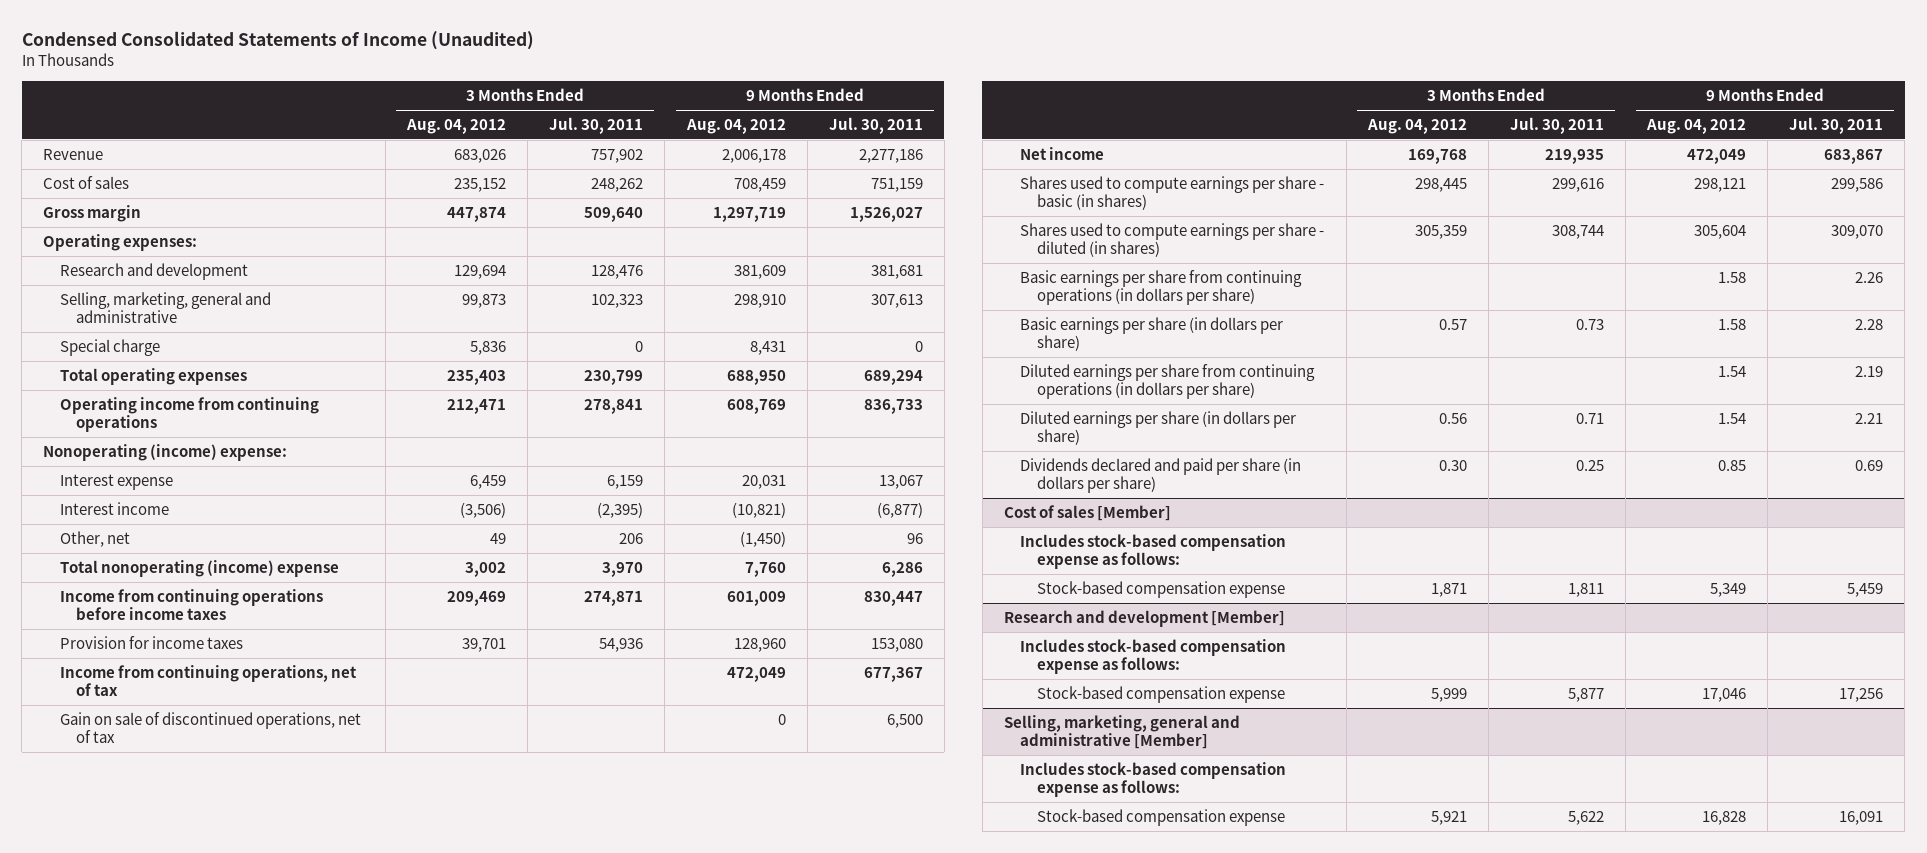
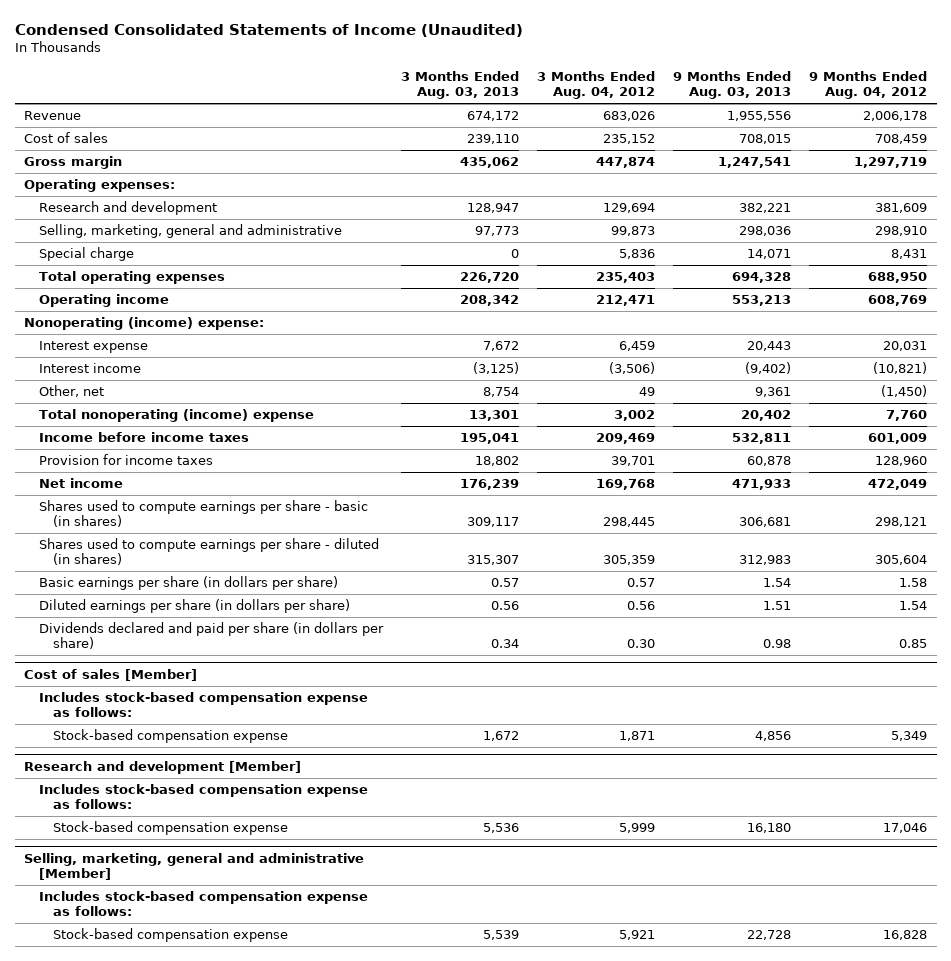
- | 3 Months Ended Aug. 04, 2012 | 3 Months Ended Jul. 30, 2011 | 9 Months Ended Aug. 04, 2012 | 9 Months Ended Jul. 30, 2011
+ | 3 Months Ended Aug. 03, 2013 | 3 Months Ended Aug. 04, 2012 | 9 Months Ended Aug. 03, 2013 | 9 Months Ended Aug. 04, 2012
- Operating income from continuing operations | 212,471 | 278,841 | 608,769 | 836,733
+ Operating income | 208,342 | 212,471 | 553,213 | 608,769
- Income from continuing operations before income taxes | 209,469 | 274,871 | 601,009 | 830,447
+ Income before income taxes | 195,041 | 209,469 | 532,811 | 601,009
- Income from continuing operations, net of tax | | | 472,049 | 677,367
- Gain on sale of discontinued operations, net of tax | | | 0 | 6,500
- Basic earnings per share from continuing operations (in dollars per share) | | | 1.58 | 2.26
- Diluted earnings per share from continuing operations (in dollars per share) | | | 1.54 | 2.19

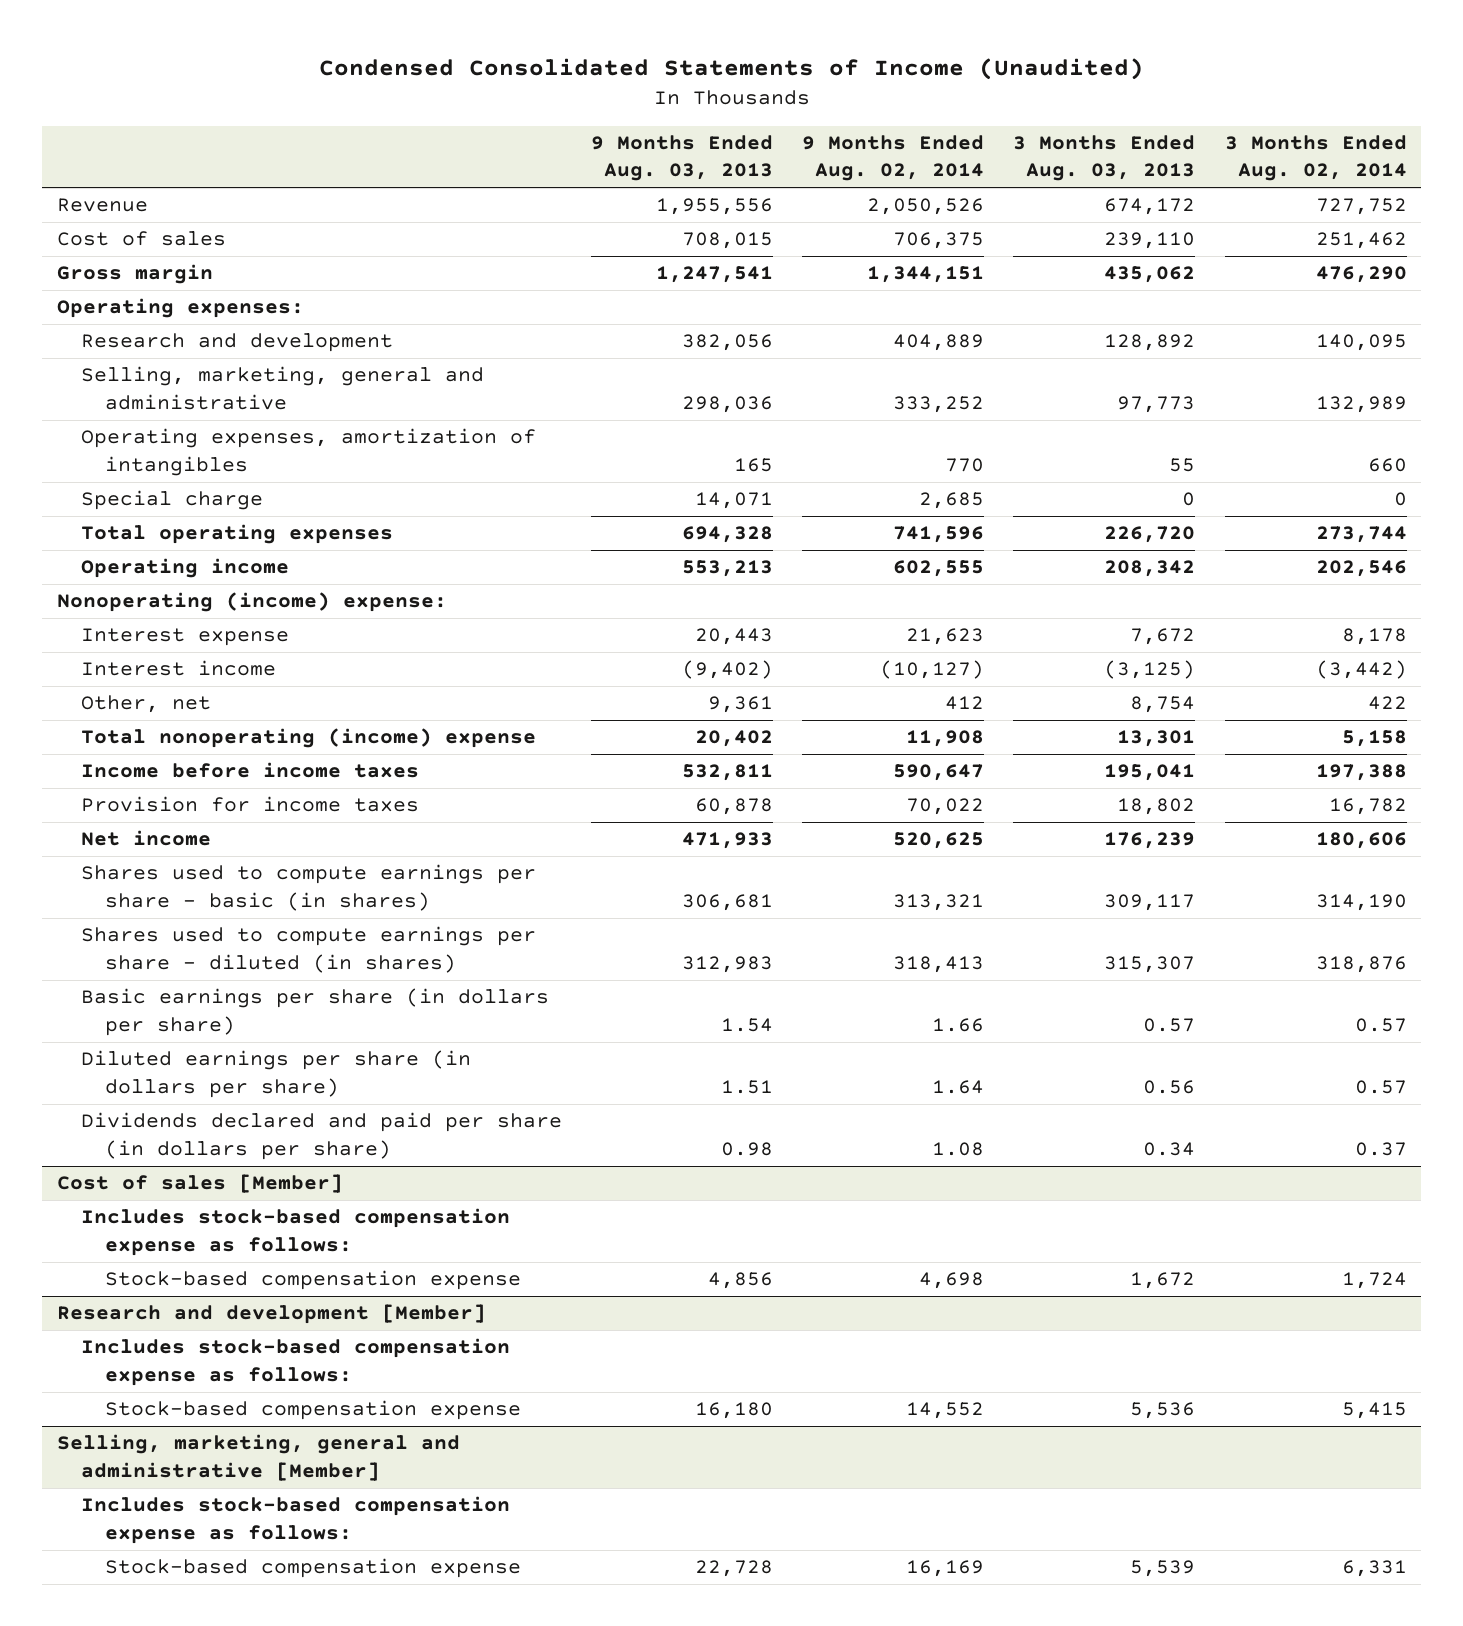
- | 3 Months Ended Aug. 03, 2013 | 3 Months Ended Aug. 04, 2012 | 9 Months Ended Aug. 03, 2013 | 9 Months Ended Aug. 04, 2012
+ | 9 Months Ended Aug. 03, 2013 | 9 Months Ended Aug. 02, 2014 | 3 Months Ended Aug. 03, 2013 | 3 Months Ended Aug. 02, 2014
- Research and development | 128,947 | 129,694 | 382,221 | 381,609
+ Research and development | 382,056 | 404,889 | 128,892 | 140,095
+ Operating expenses, amortization of intangibles | 165 | 770 | 55 | 660

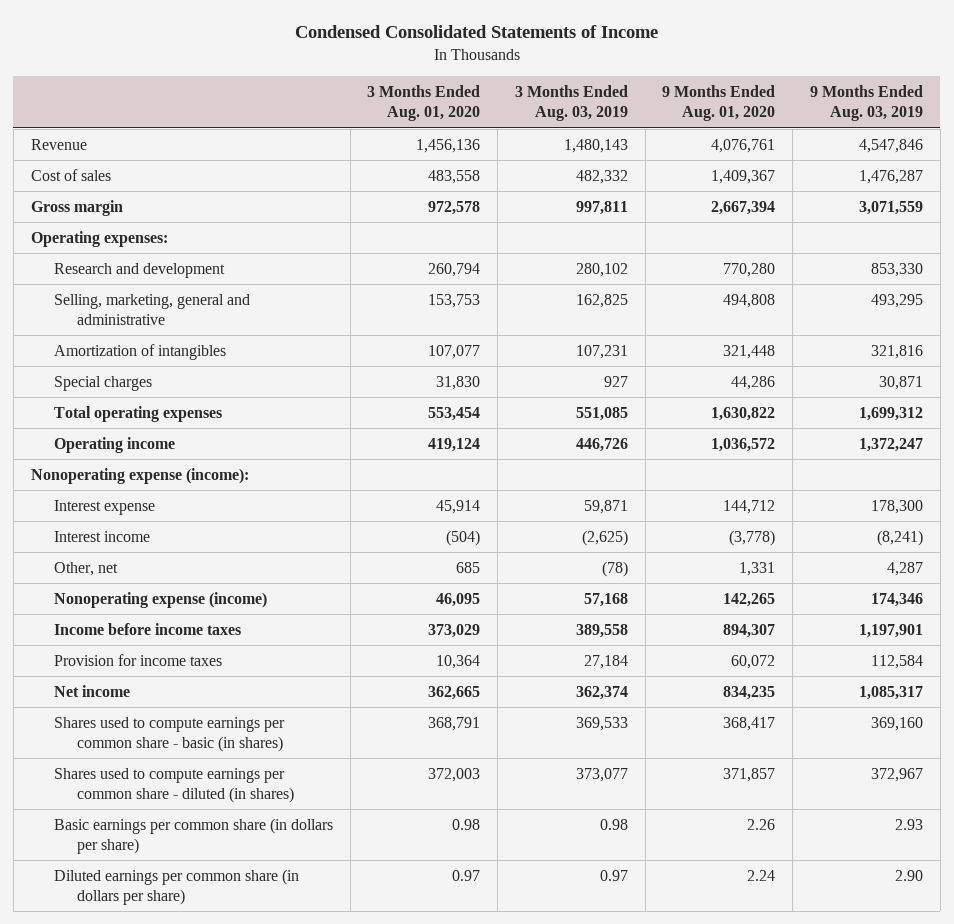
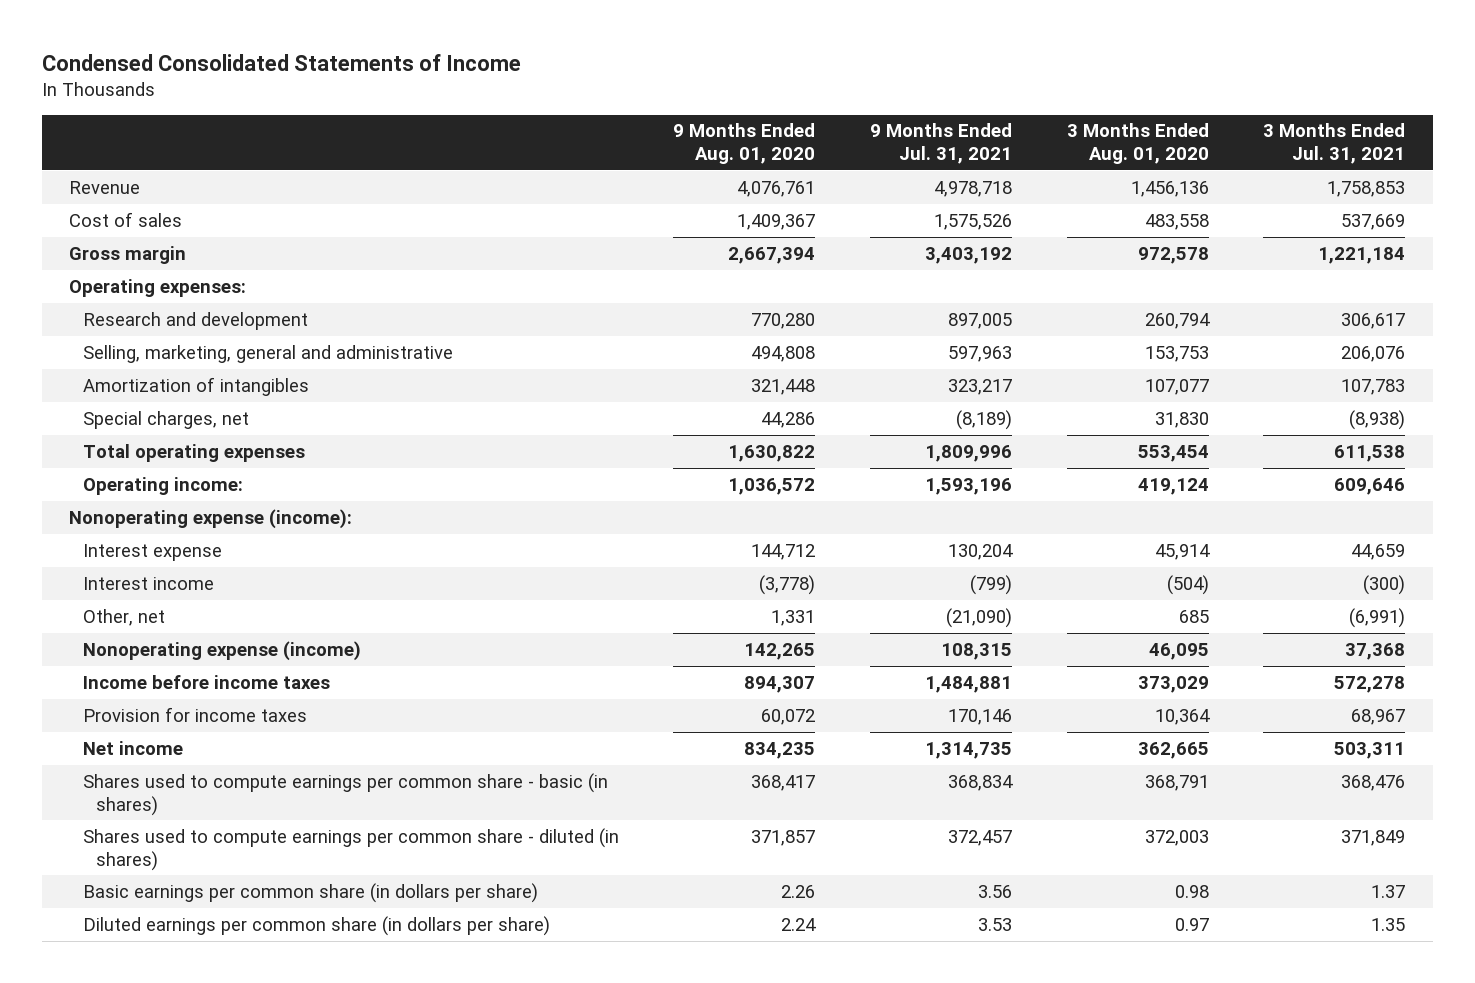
- | 3 Months Ended Aug. 01, 2020 | 3 Months Ended Aug. 03, 2019 | 9 Months Ended Aug. 01, 2020 | 9 Months Ended Aug. 03, 2019
+ | 9 Months Ended Aug. 01, 2020 | 9 Months Ended Jul. 31, 2021 | 3 Months Ended Aug. 01, 2020 | 3 Months Ended Jul. 31, 2021
- Special charges | 31,830 | 927 | 44,286 | 30,871
+ Special charges, net | 44,286 | (8,189) | 31,830 | (8,938)
- Operating income | 419,124 | 446,726 | 1,036,572 | 1,372,247
+ Operating income: | 1,036,572 | 1,593,196 | 419,124 | 609,646

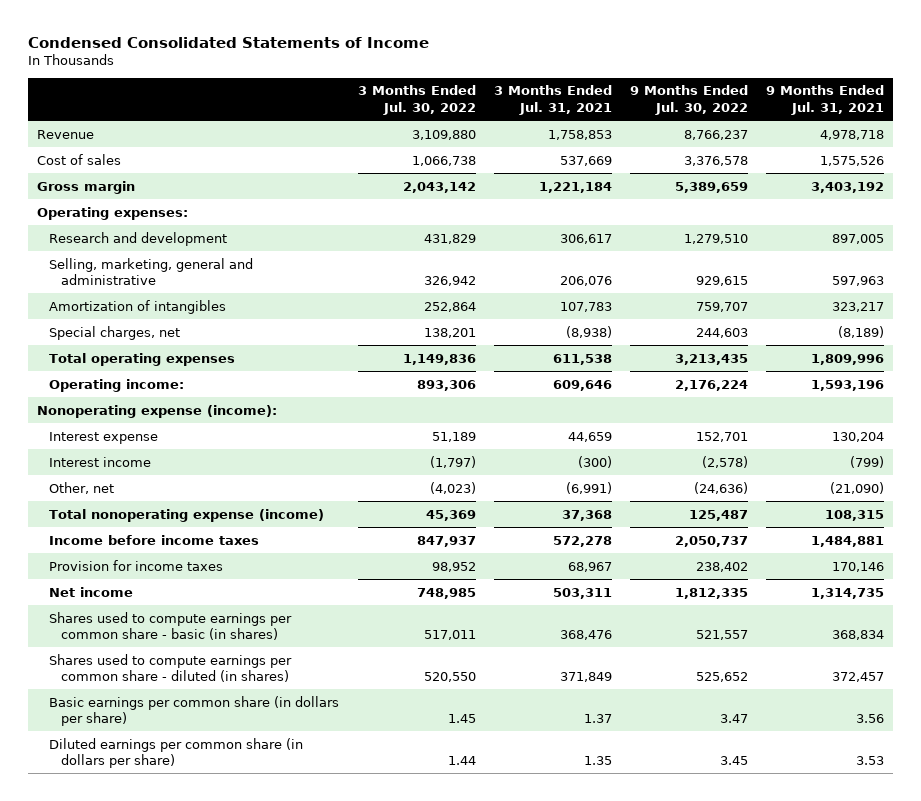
- | 9 Months Ended Aug. 01, 2020 | 9 Months Ended Jul. 31, 2021 | 3 Months Ended Aug. 01, 2020 | 3 Months Ended Jul. 31, 2021
+ | 3 Months Ended Jul. 30, 2022 | 3 Months Ended Jul. 31, 2021 | 9 Months Ended Jul. 30, 2022 | 9 Months Ended Jul. 31, 2021
- Nonoperating expense (income) | 142,265 | 108,315 | 46,095 | 37,368
+ Total nonoperating expense (income) | 45,369 | 37,368 | 125,487 | 108,315

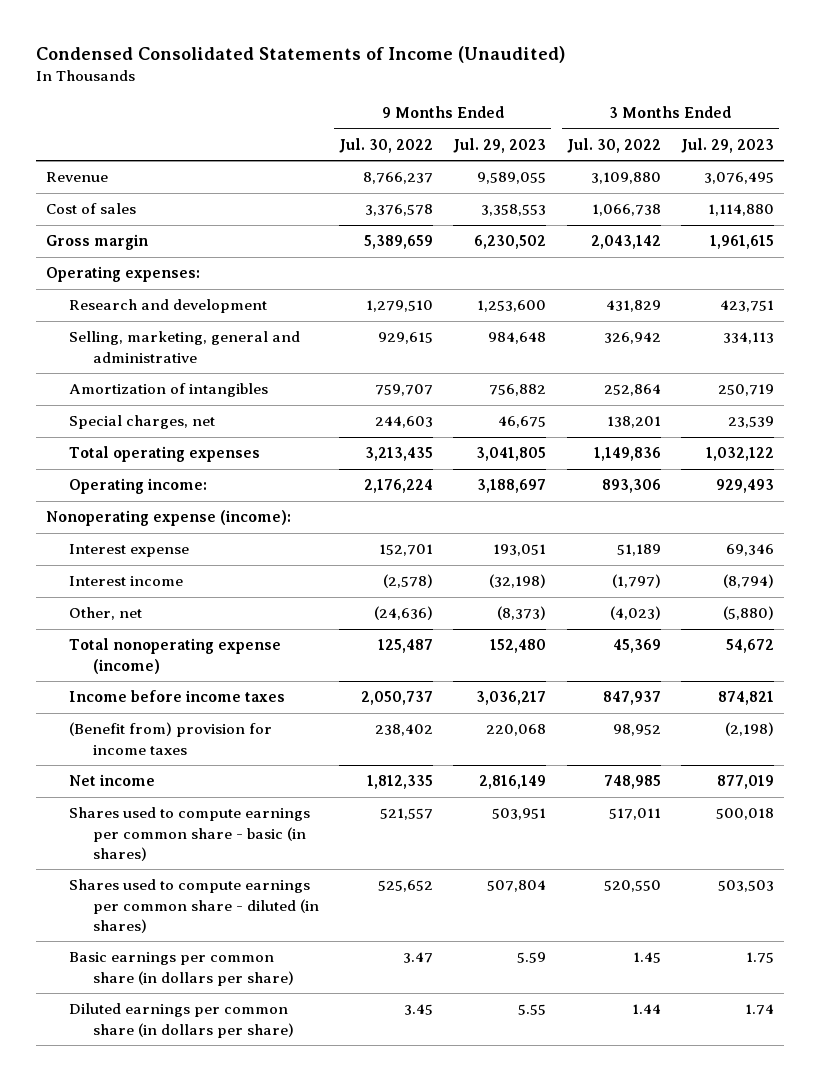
- Condensed Consolidated Statements of Income
+ Condensed Consolidated Statements of Income (Unaudited)
- | 3 Months Ended Jul. 30, 2022 | 3 Months Ended Jul. 31, 2021 | 9 Months Ended Jul. 30, 2022 | 9 Months Ended Jul. 31, 2021
+ | 9 Months Ended Jul. 30, 2022 | 9 Months Ended Jul. 29, 2023 | 3 Months Ended Jul. 30, 2022 | 3 Months Ended Jul. 29, 2023
- Provision for income taxes | 98,952 | 68,967 | 238,402 | 170,146
+ (Benefit from) provision for income taxes | 238,402 | 220,068 | 98,952 | (2,198)

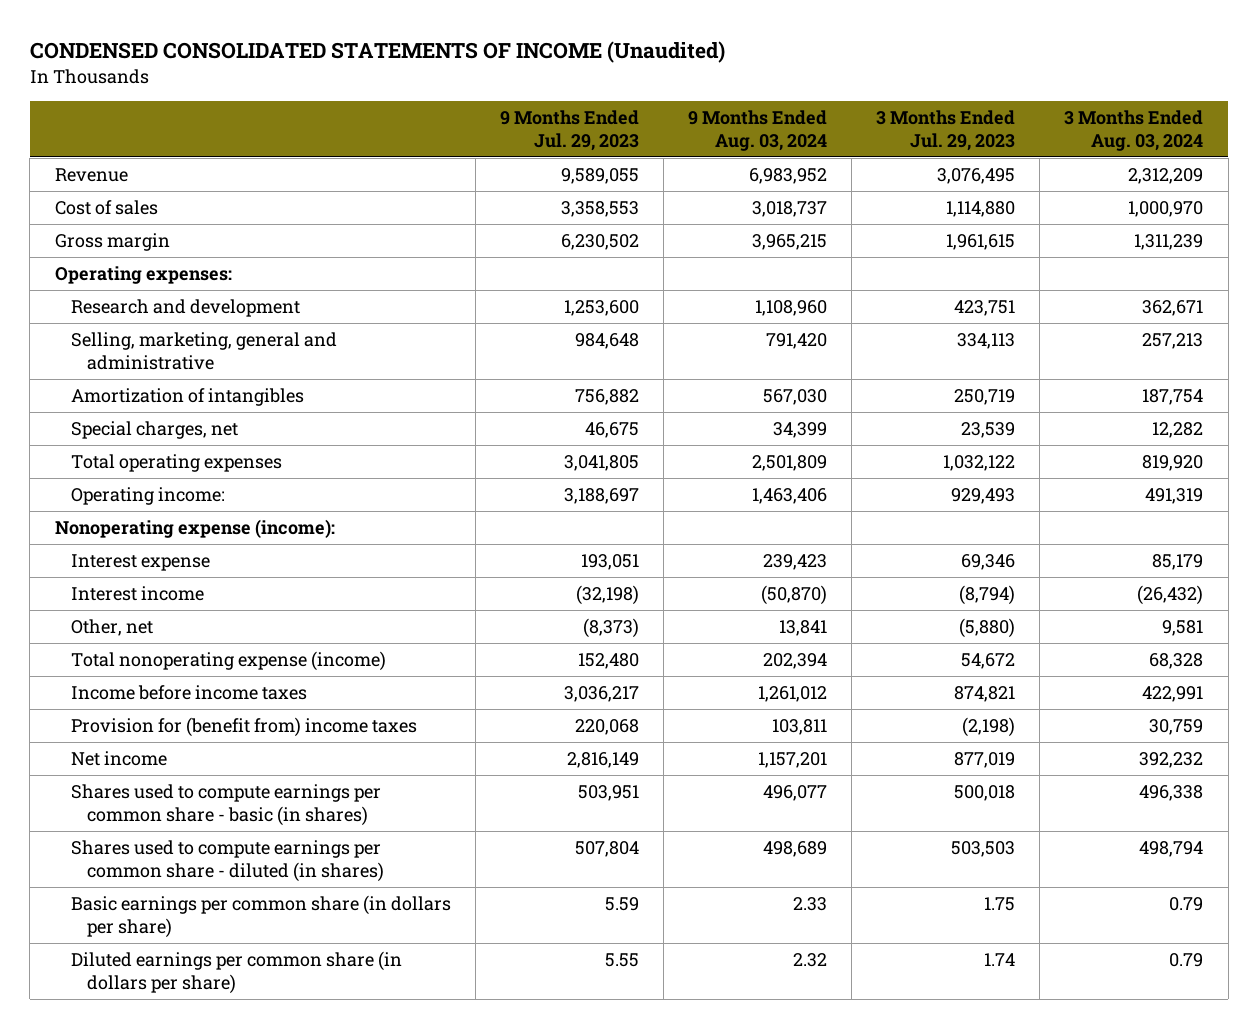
- Condensed Consolidated Statements of Income (Unaudited)
+ CONDENSED CONSOLIDATED STATEMENTS OF INCOME (Unaudited)
- | 9 Months Ended Jul. 30, 2022 | 9 Months Ended Jul. 29, 2023 | 3 Months Ended Jul. 30, 2022 | 3 Months Ended Jul. 29, 2023
+ | 9 Months Ended Jul. 29, 2023 | 9 Months Ended Aug. 03, 2024 | 3 Months Ended Jul. 29, 2023 | 3 Months Ended Aug. 03, 2024
- (Benefit from) provision for income taxes | 238,402 | 220,068 | 98,952 | (2,198)
+ Provision for (benefit from) income taxes | 220,068 | 103,811 | (2,198) | 30,759

